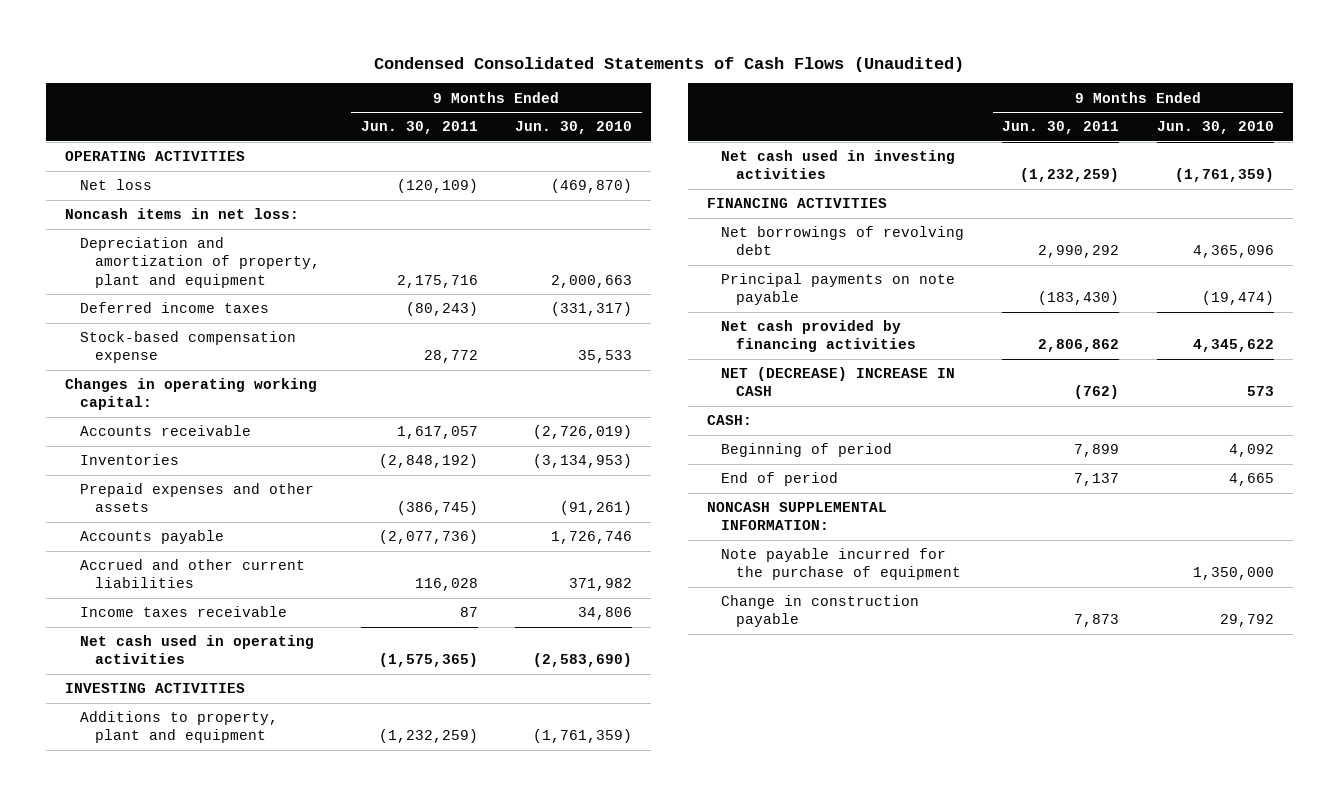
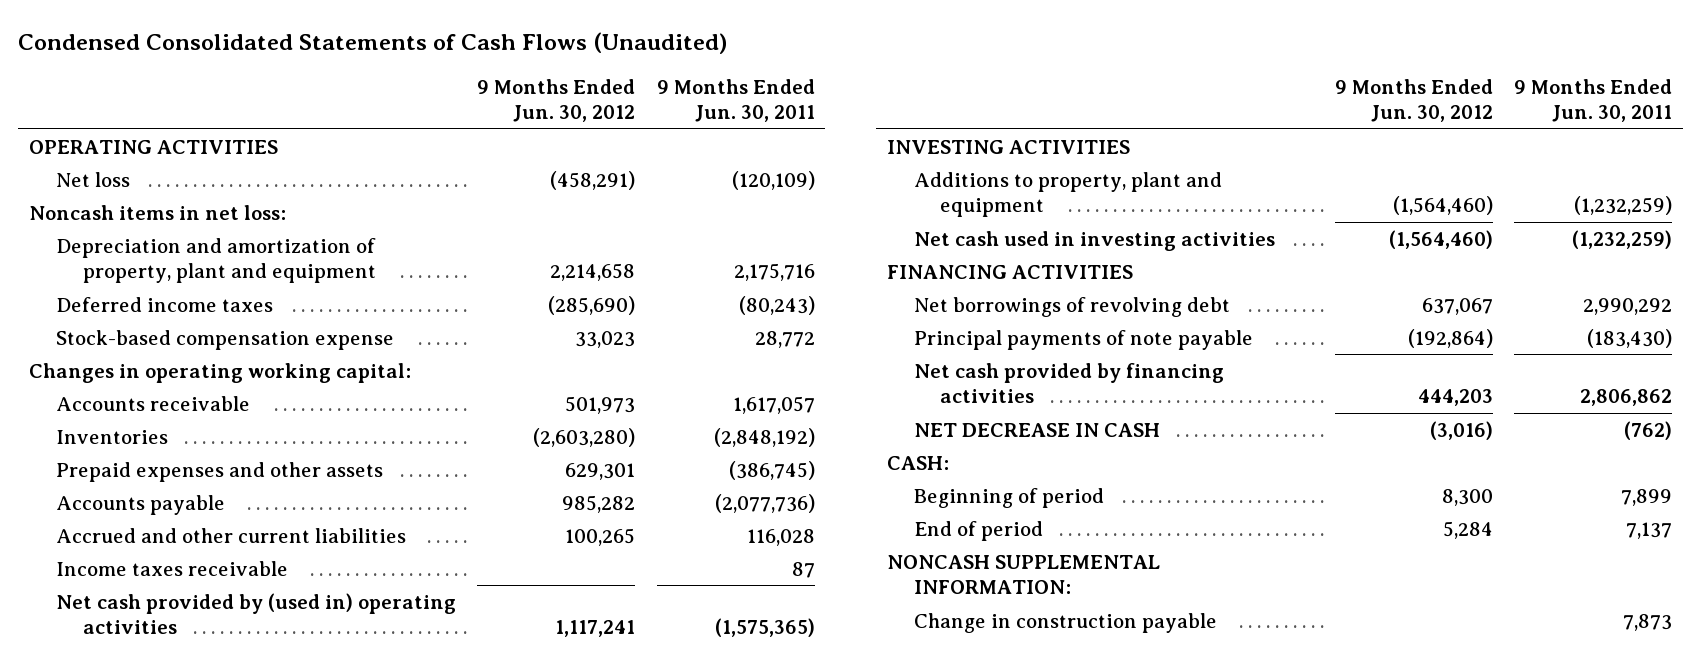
- | 9 Months Ended Jun. 30, 2011 | 9 Months Ended Jun. 30, 2010
+ | 9 Months Ended Jun. 30, 2012 | 9 Months Ended Jun. 30, 2011
- Net cash used in operating activities | (1,575,365) | (2,583,690)
+ Net cash provided by (used in) operating activities | 1,117,241 | (1,575,365)
- Principal payments on note payable | (183,430) | (19,474)
+ Principal payments of note payable | (192,864) | (183,430)
- NET (DECREASE) INCREASE IN CASH | (762) | 573
+ NET DECREASE IN CASH | (3,016) | (762)
- Note payable incurred for the purchase of equipment | | 1,350,000

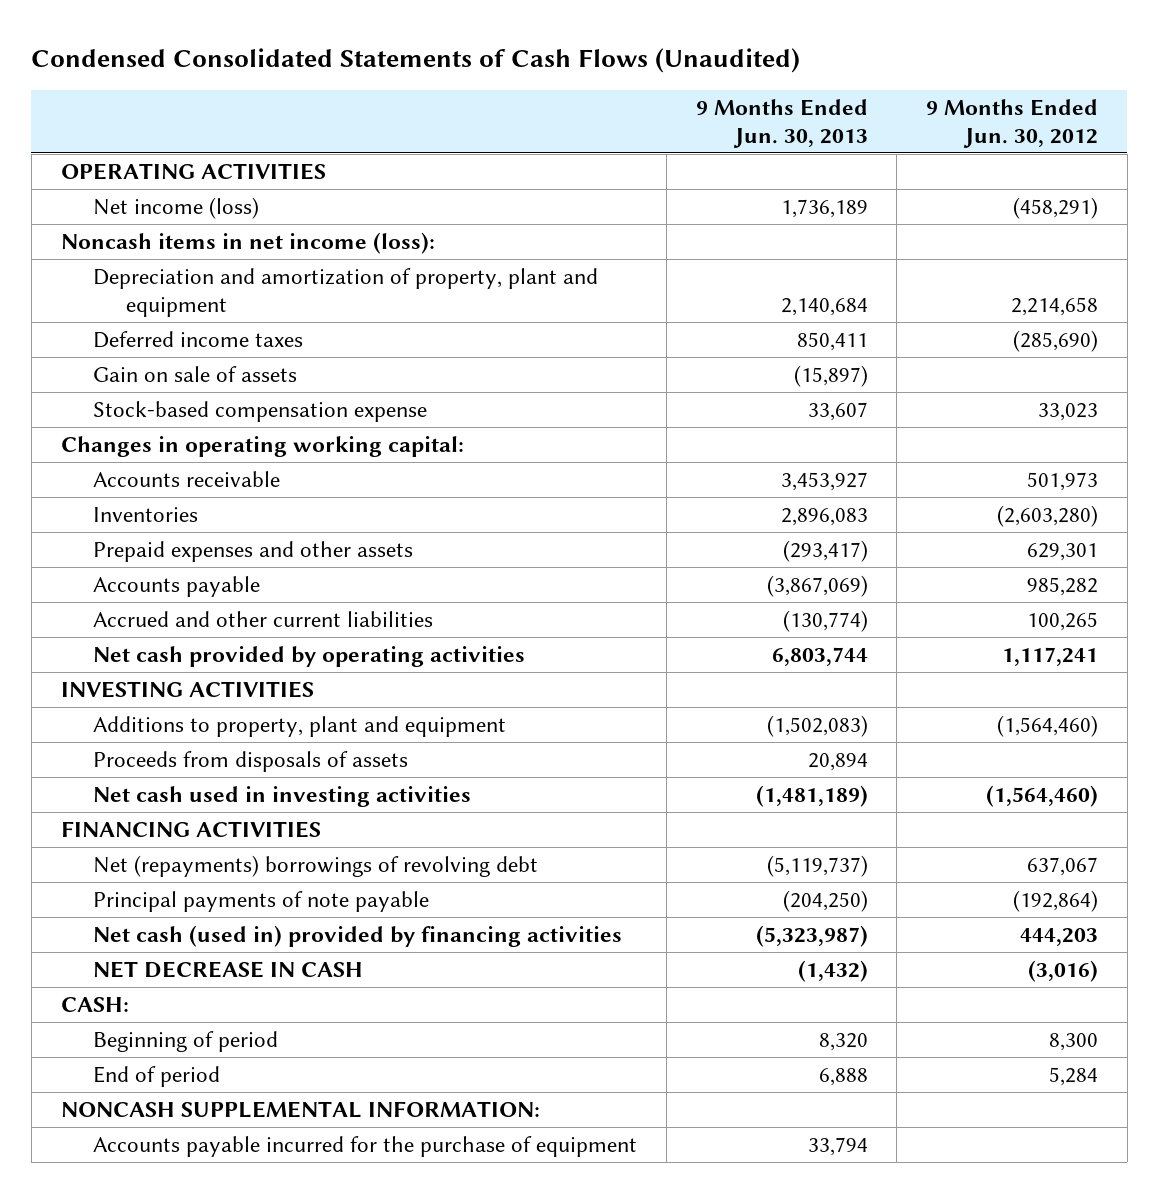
- | 9 Months Ended Jun. 30, 2012 | 9 Months Ended Jun. 30, 2011
+ | 9 Months Ended Jun. 30, 2013 | 9 Months Ended Jun. 30, 2012
- Net loss | (458,291) | (120,109)
- Noncash items in net loss:
+ Net income (loss) | 1,736,189 | (458,291)
+ Noncash items in net income (loss):
+ Gain on sale of assets | (15,897) |
- Income taxes receivable | | 87
- Net cash provided by (used in) operating activities | 1,117,241 | (1,575,365)
+ Net cash provided by operating activities | 6,803,744 | 1,117,241
+ Proceeds from disposals of assets | 20,894 |
- Net borrowings of revolving debt | 637,067 | 2,990,292
+ Net (repayments) borrowings of revolving debt | (5,119,737) | 637,067
- Net cash provided by financing activities | 444,203 | 2,806,862
+ Net cash (used in) provided by financing activities | (5,323,987) | 444,203
- Change in construction payable | | 7,873
+ Accounts payable incurred for the purchase of equipment | 33,794 |

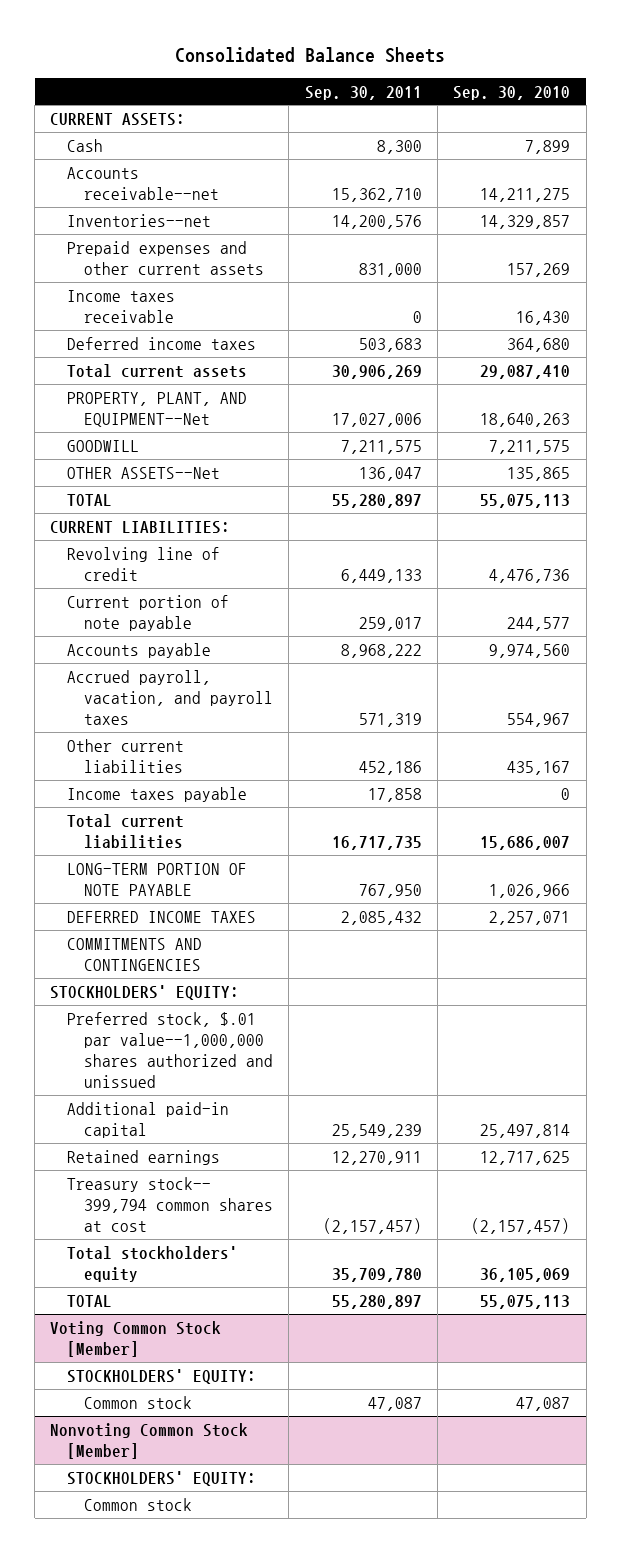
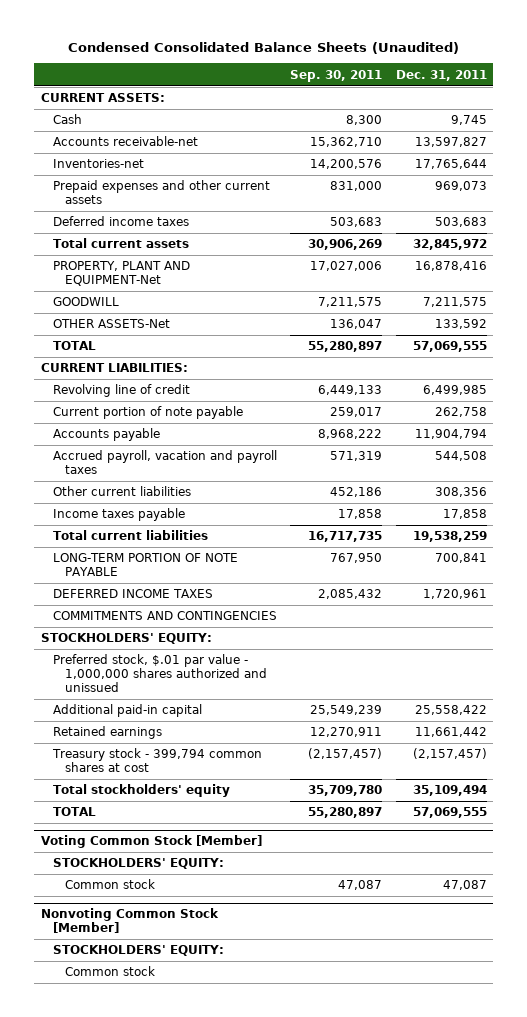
- Consolidated Balance Sheets
+ Condensed Consolidated Balance Sheets (Unaudited)
- | Sep. 30, 2011 | Sep. 30, 2010
+ | Sep. 30, 2011 | Dec. 31, 2011
- Accounts receivable--net | 15,362,710 | 14,211,275
- Inventories--net | 14,200,576 | 14,329,857
+ Accounts receivable-net | 15,362,710 | 13,597,827
+ Inventories-net | 14,200,576 | 17,765,644
- Income taxes receivable | 0 | 16,430
- PROPERTY, PLANT, AND EQUIPMENT--Net | 17,027,006 | 18,640,263
+ PROPERTY, PLANT AND EQUIPMENT-Net | 17,027,006 | 16,878,416
- OTHER ASSETS--Net | 136,047 | 135,865
+ OTHER ASSETS-Net | 136,047 | 133,592
- Accrued payroll, vacation, and payroll taxes | 571,319 | 554,967
+ Accrued payroll, vacation and payroll taxes | 571,319 | 544,508
- Preferred stock, $.01 par value--1,000,000 shares authorized and unissued
+ Preferred stock, $.01 par value - 1,000,000 shares authorized and unissued
- Treasury stock-- 399,794 common shares at cost | (2,157,457) | (2,157,457)
+ Treasury stock - 399,794 common shares at cost | (2,157,457) | (2,157,457)

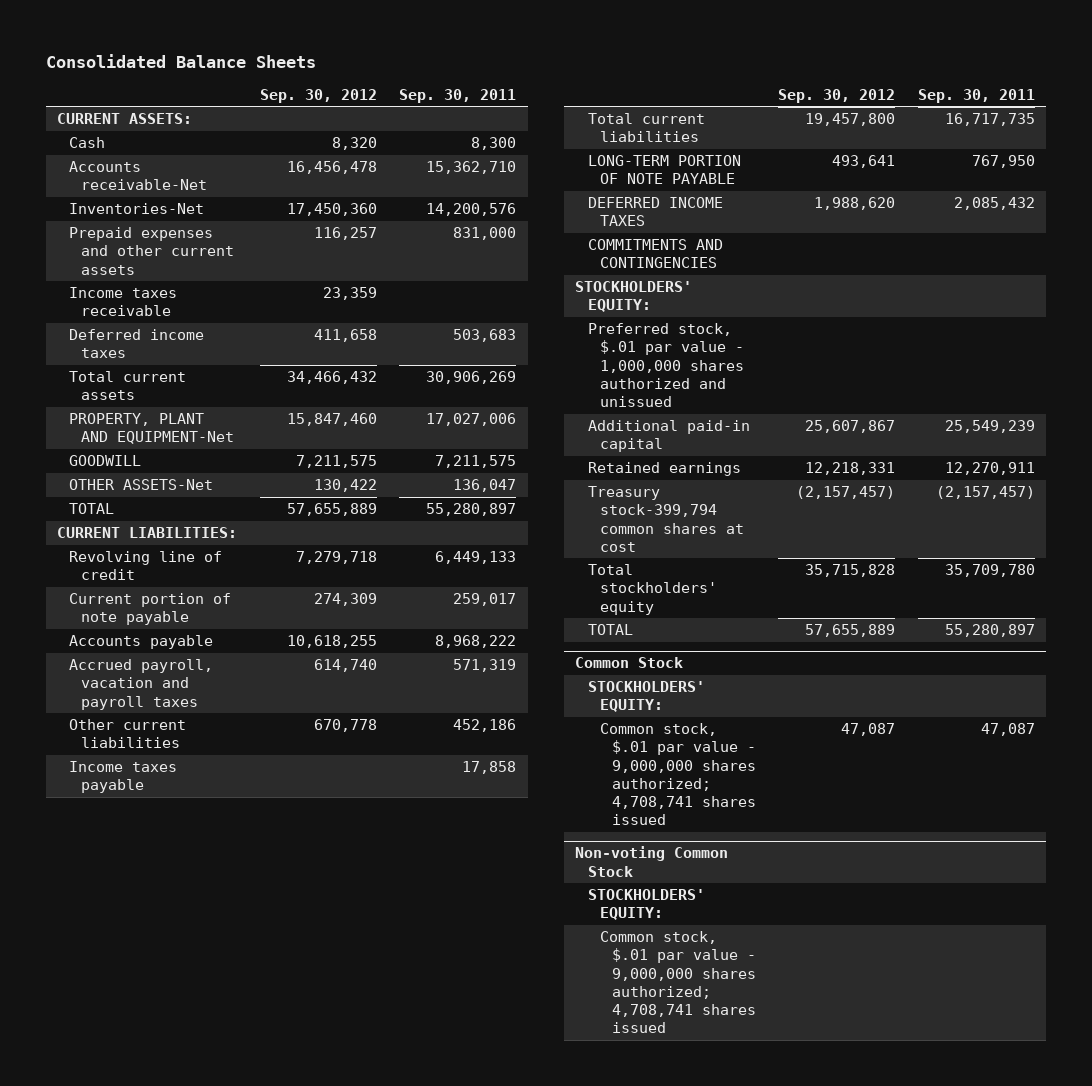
- Condensed Consolidated Balance Sheets (Unaudited)
+ Consolidated Balance Sheets
- | Sep. 30, 2011 | Dec. 31, 2011
+ | Sep. 30, 2012 | Sep. 30, 2011
- Accounts receivable-net | 15,362,710 | 13,597,827
- Inventories-net | 14,200,576 | 17,765,644
+ Accounts receivable-Net | 16,456,478 | 15,362,710
+ Inventories-Net | 17,450,360 | 14,200,576
+ Income taxes receivable | 23,359 |
- Treasury stock - 399,794 common shares at cost | (2,157,457) | (2,157,457)
+ Treasury stock-399,794 common shares at cost | (2,157,457) | (2,157,457)
- Voting Common Stock [Member]
+ Common Stock
- Common stock | 47,087 | 47,087
- Nonvoting Common Stock [Member]
+ Common stock, $.01 par value - 9,000,000 shares authorized; 4,708,741 shares issued | 47,087 | 47,087
+ Non-voting Common Stock
- Common stock
+ Common stock, $.01 par value - 9,000,000 shares authorized; 4,708,741 shares issued

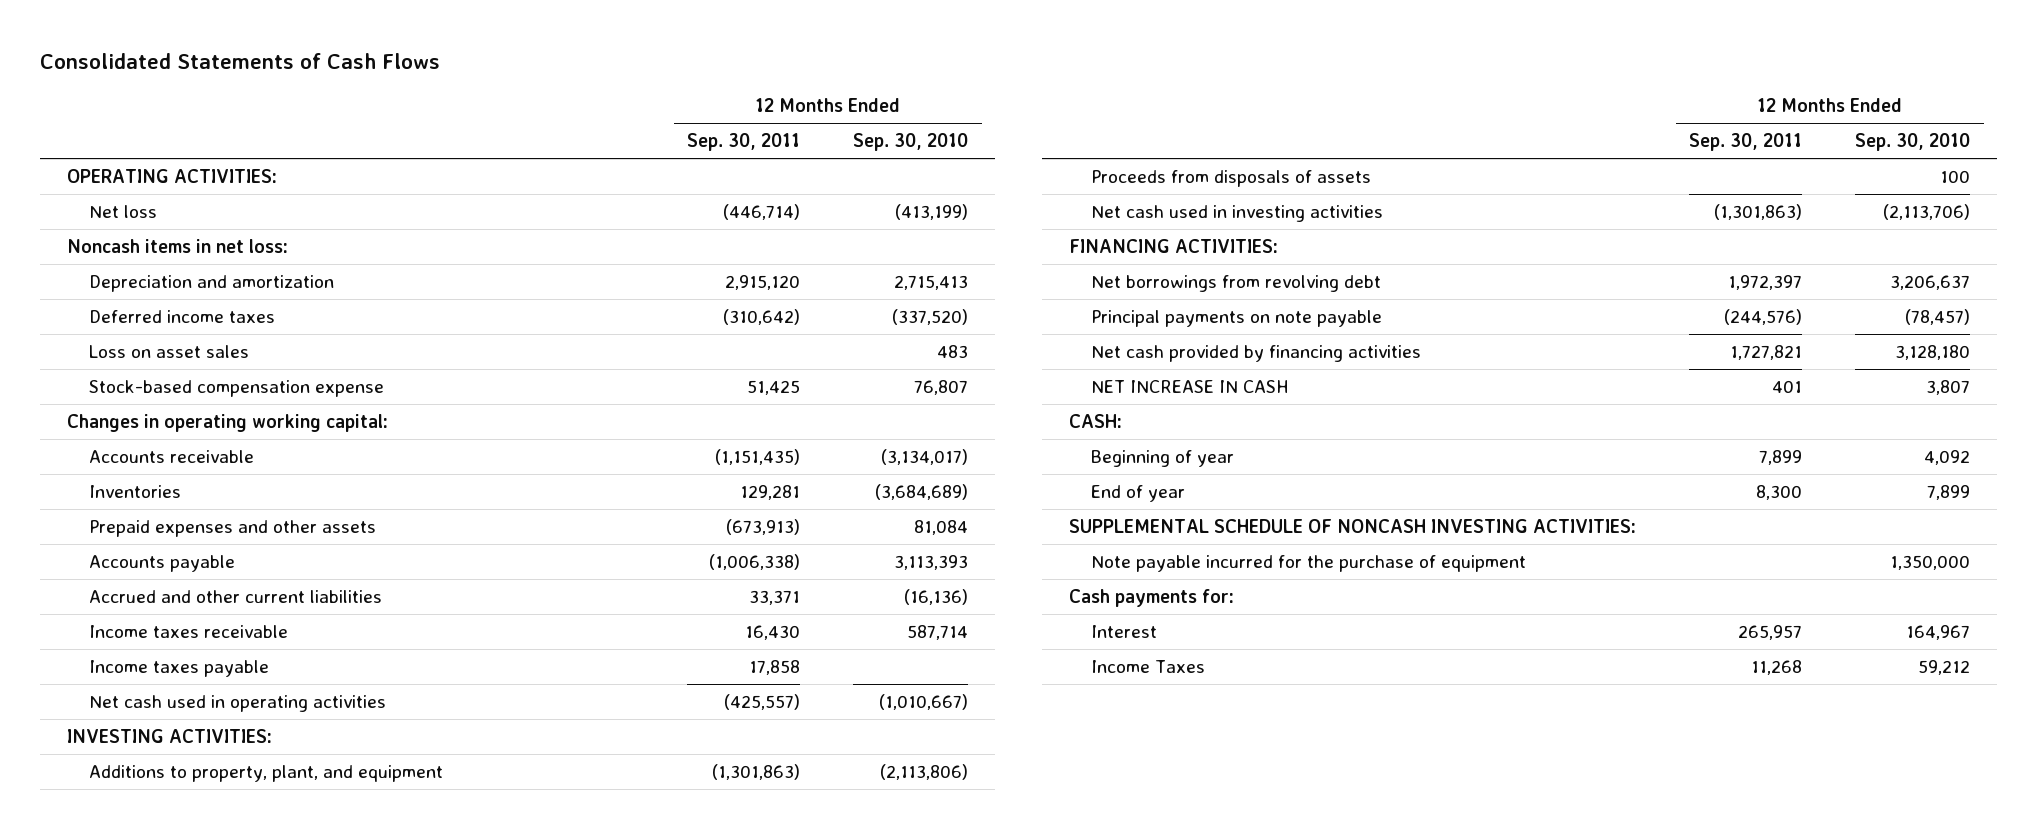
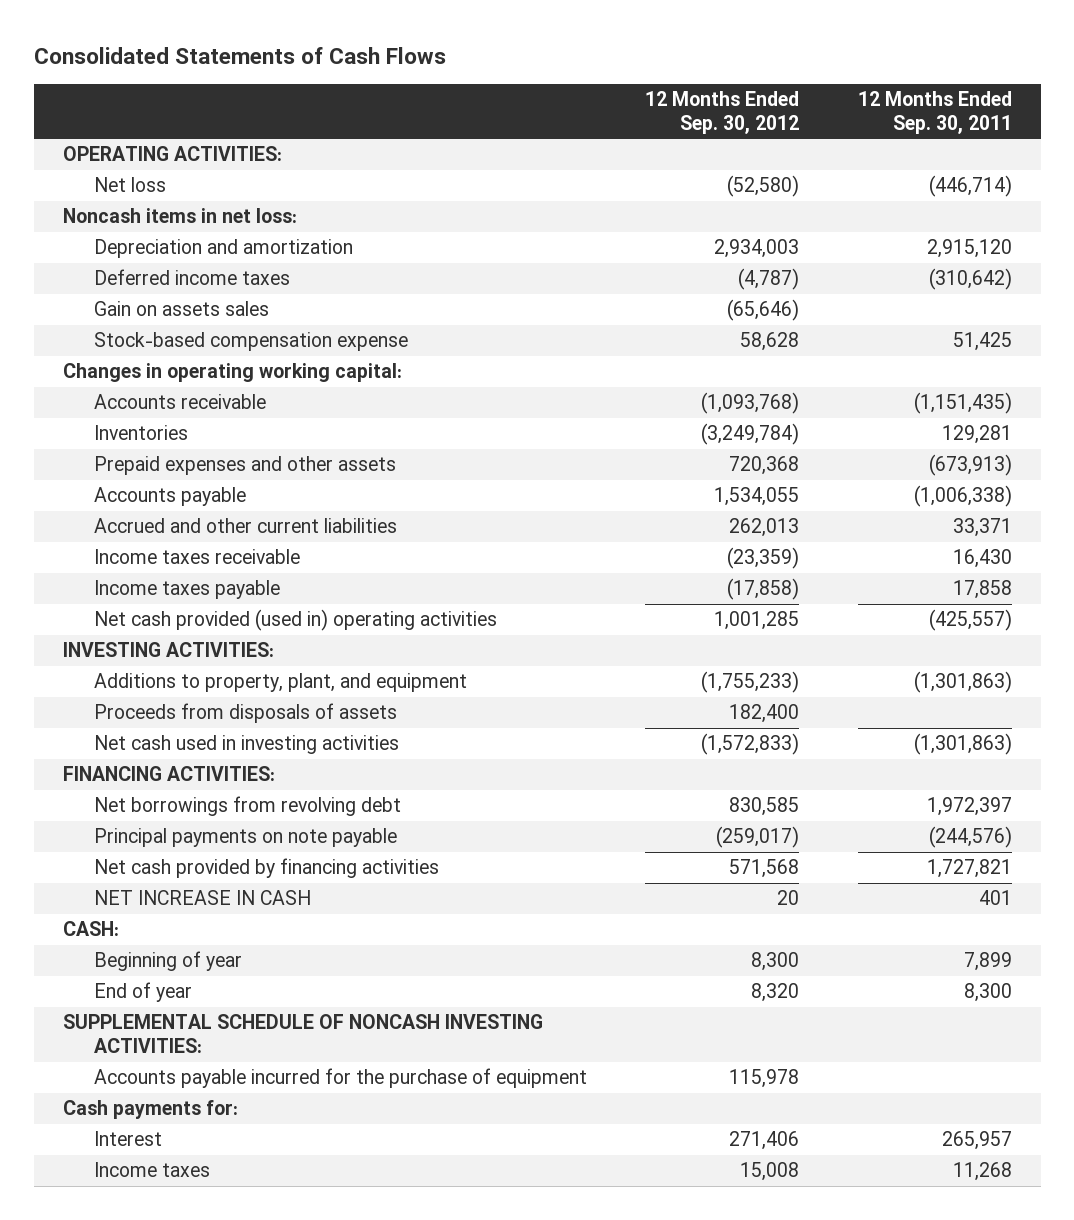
- | 12 Months Ended Sep. 30, 2011 | 12 Months Ended Sep. 30, 2010
+ | 12 Months Ended Sep. 30, 2012 | 12 Months Ended Sep. 30, 2011
- Loss on asset sales | | 483
+ Gain on assets sales | (65,646) |
- Net cash used in operating activities | (425,557) | (1,010,667)
+ Net cash provided (used in) operating activities | 1,001,285 | (425,557)
- Note payable incurred for the purchase of equipment | | 1,350,000
+ Accounts payable incurred for the purchase of equipment | 115,978 |
- Income Taxes | 11,268 | 59,212
+ Income taxes | 15,008 | 11,268

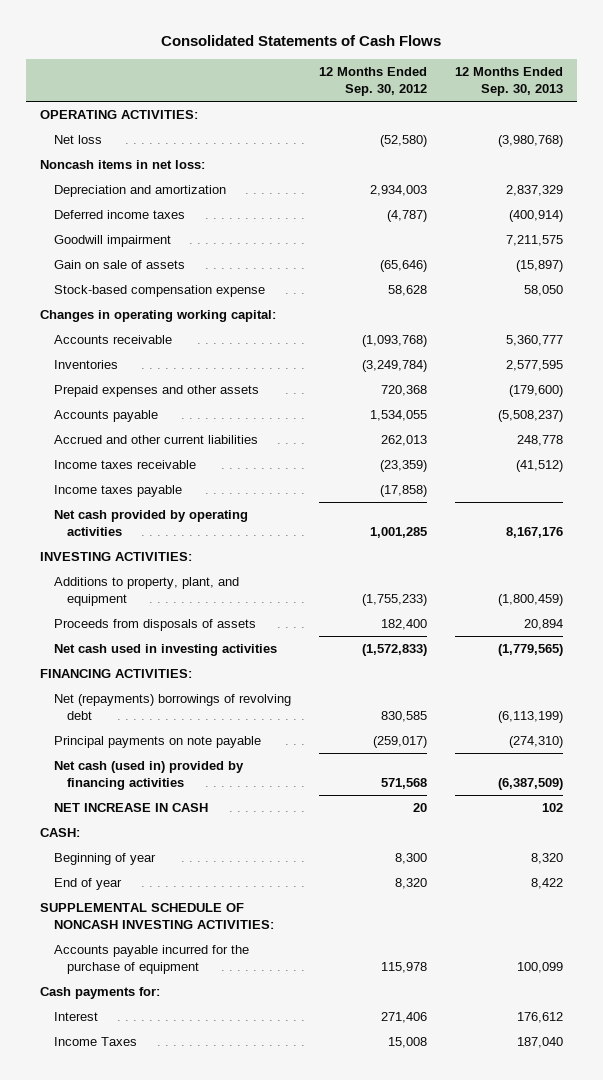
- | 12 Months Ended Sep. 30, 2012 | 12 Months Ended Sep. 30, 2011
+ | 12 Months Ended Sep. 30, 2012 | 12 Months Ended Sep. 30, 2013
- Gain on assets sales | (65,646) |
+ Goodwill impairment | | 7,211,575
+ Gain on sale of assets | (65,646) | (15,897)
- Net cash provided (used in) operating activities | 1,001,285 | (425,557)
+ Net cash provided by operating activities | 1,001,285 | 8,167,176
- Net borrowings from revolving debt | 830,585 | 1,972,397
+ Net (repayments) borrowings of revolving debt | 830,585 | (6,113,199)
- Net cash provided by financing activities | 571,568 | 1,727,821
+ Net cash (used in) provided by financing activities | 571,568 | (6,387,509)
- Income taxes | 15,008 | 11,268
+ Income Taxes | 15,008 | 187,040

